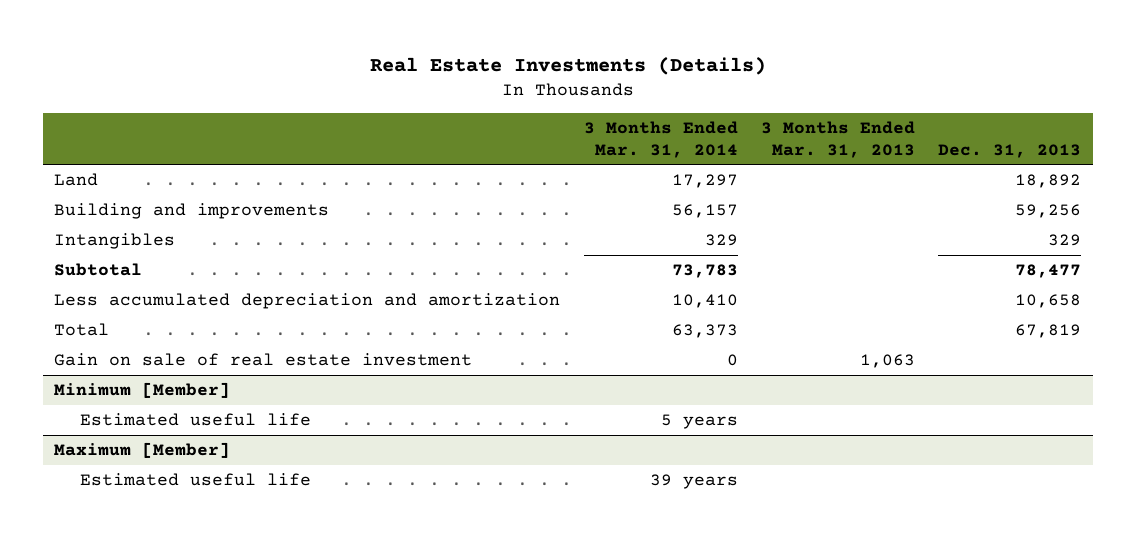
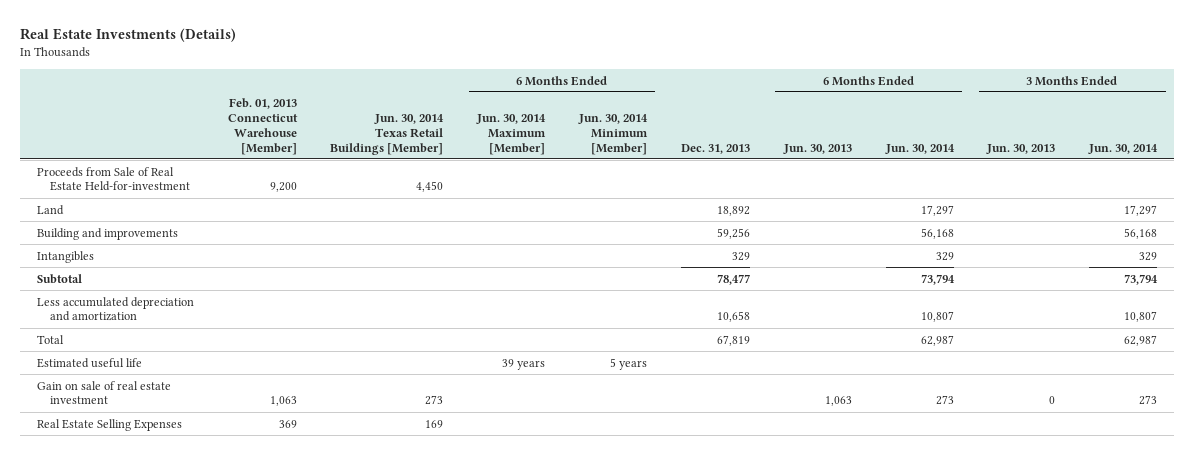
- | 3 Months Ended Mar. 31, 2014 | 3 Months Ended Mar. 31, 2013 | Dec. 31, 2013
+ | Feb. 01, 2013 Connecticut Warehouse [Member] | Jun. 30, 2014 Texas Retail Buildings [Member] | 6 Months Ended Jun. 30, 2014 Maximum [Member] | 6 Months Ended Jun. 30, 2014 Minimum [Member] | Dec. 31, 2013 | 6 Months Ended Jun. 30, 2013 | 6 Months Ended Jun. 30, 2014 | 3 Months Ended Jun. 30, 2013 | 3 Months Ended Jun. 30, 2014
+ Proceeds from Sale of Real Estate Held-for-investment | 9,200 | 4,450 | | | | | | |
- Minimum [Member]
- Maximum [Member]
- Estimated useful life | 39 years | |
moved down: Gain on sale of real estate investment | 1,063 | 273 | | | | 1,063 | 273 | 0 | 273
+ Real Estate Selling Expenses | 369 | 169 | | | | | | |

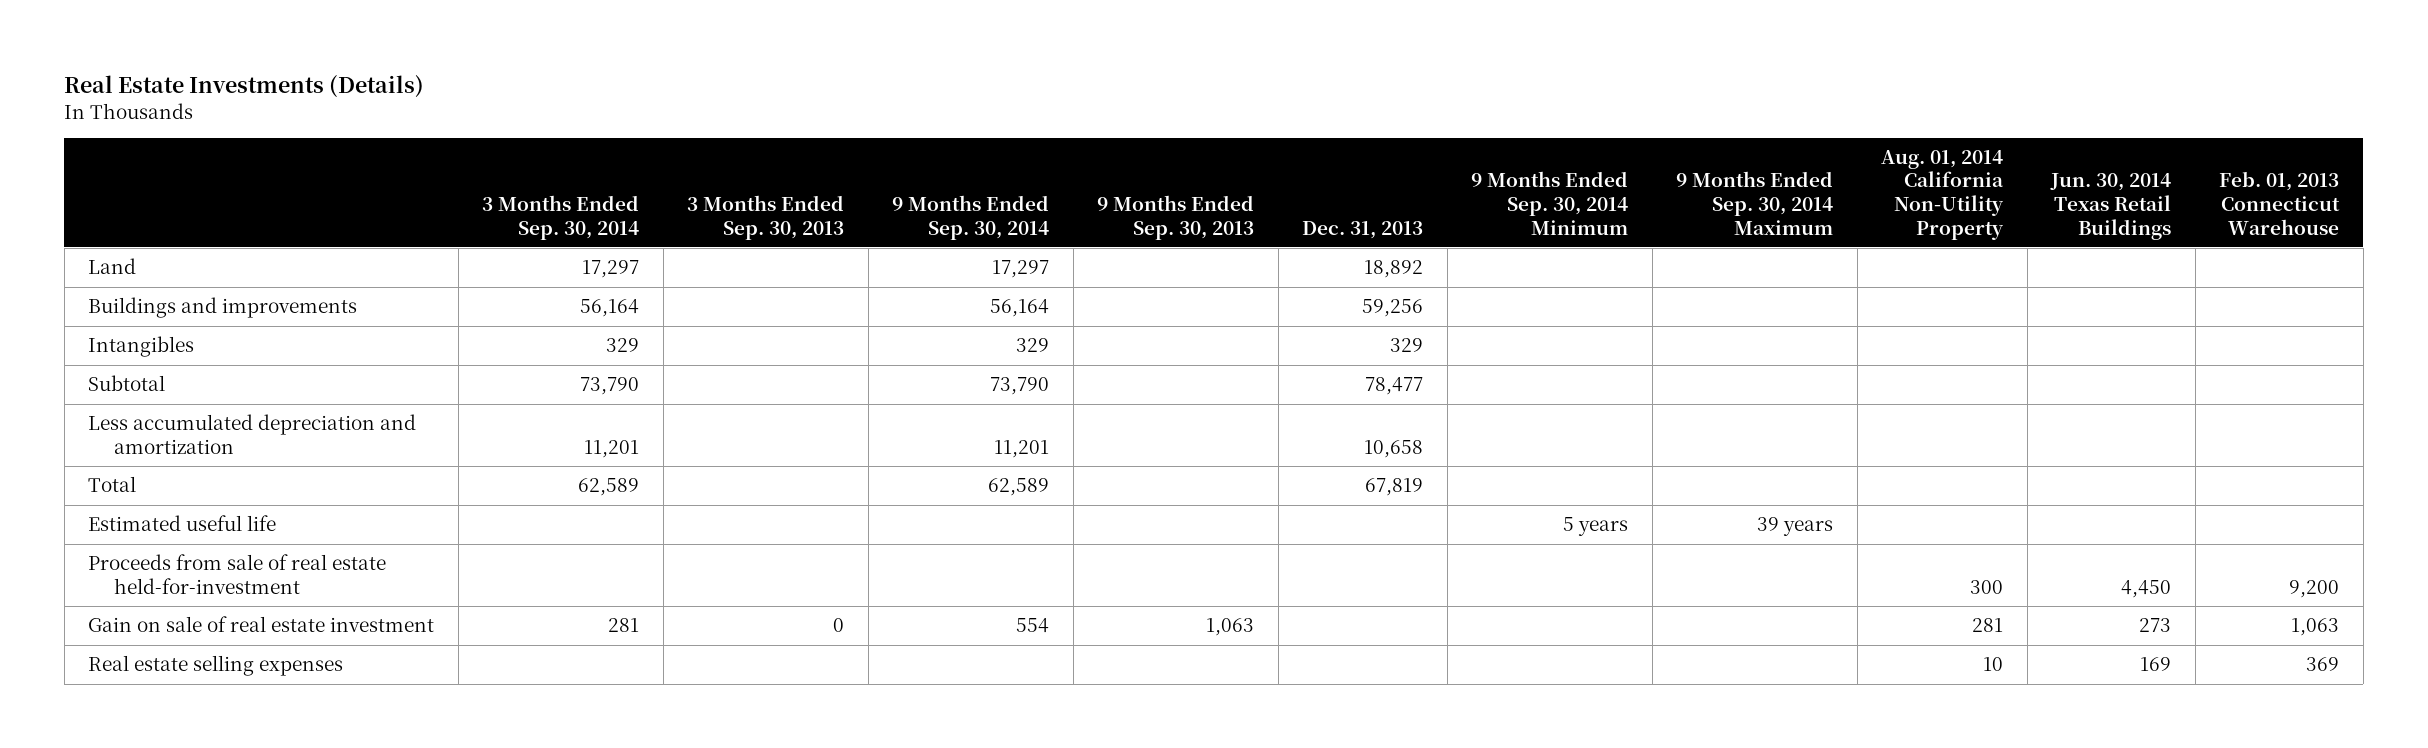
- | Feb. 01, 2013 Connecticut Warehouse [Member] | Jun. 30, 2014 Texas Retail Buildings [Member] | 6 Months Ended Jun. 30, 2014 Maximum [Member] | 6 Months Ended Jun. 30, 2014 Minimum [Member] | Dec. 31, 2013 | 6 Months Ended Jun. 30, 2013 | 6 Months Ended Jun. 30, 2014 | 3 Months Ended Jun. 30, 2013 | 3 Months Ended Jun. 30, 2014
+ | 3 Months Ended Sep. 30, 2014 | 3 Months Ended Sep. 30, 2013 | 9 Months Ended Sep. 30, 2014 | 9 Months Ended Sep. 30, 2013 | Dec. 31, 2013 | 9 Months Ended Sep. 30, 2014 Minimum | 9 Months Ended Sep. 30, 2014 Maximum | Aug. 01, 2014 California Non-Utility Property | Jun. 30, 2014 Texas Retail Buildings | Feb. 01, 2013 Connecticut Warehouse
- Proceeds from Sale of Real Estate Held-for-investment | 9,200 | 4,450 | | | | | | |
- Building and improvements | | | | | 59,256 | | 56,168 | | 56,168
+ Buildings and improvements | 56,164 | | 56,164 | | 59,256 | | | | |
+ Proceeds from sale of real estate held-for-investment | | | | | | | | 300 | 4,450 | 9,200
- Real Estate Selling Expenses | 369 | 169 | | | | | | |
+ Real estate selling expenses | | | | | | | | 10 | 169 | 369

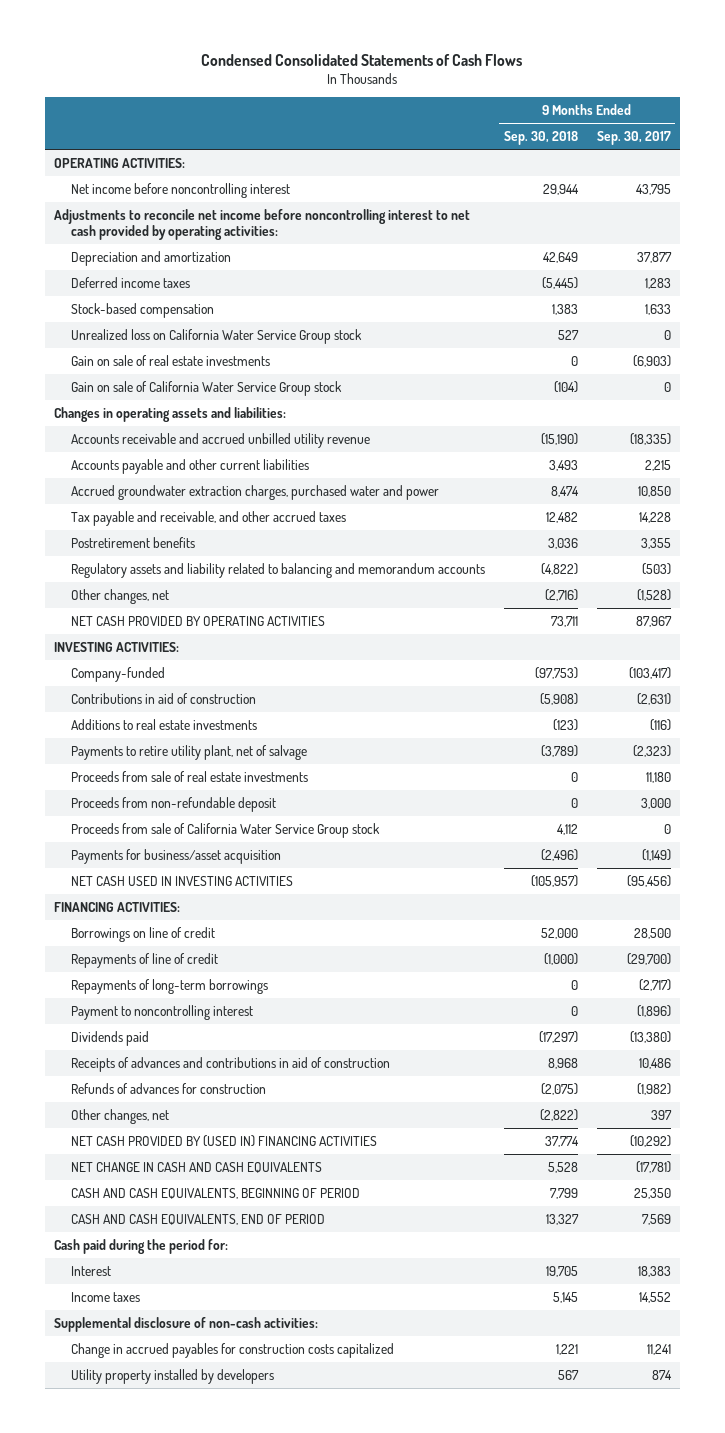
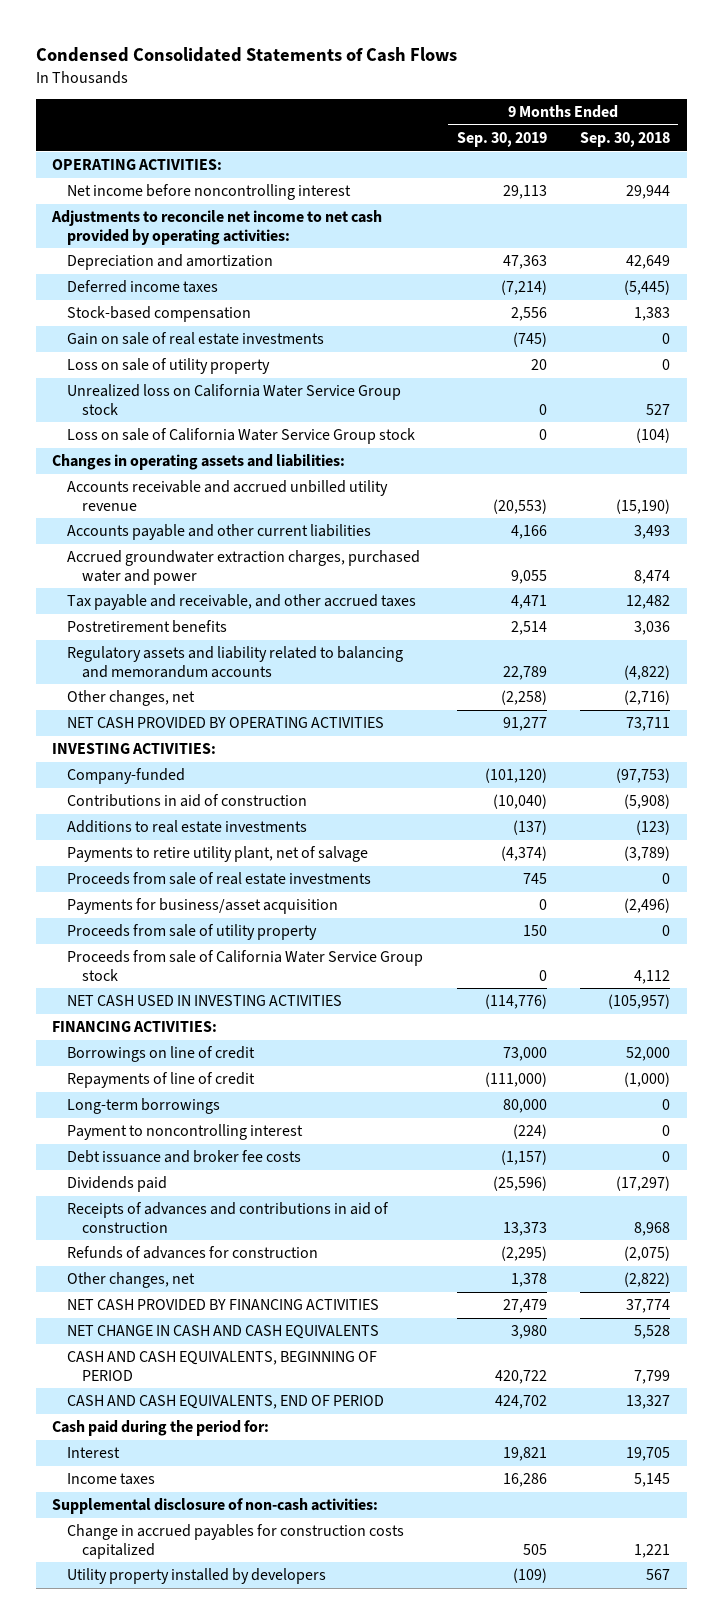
- | 9 Months Ended Sep. 30, 2018 | 9 Months Ended Sep. 30, 2017
+ | 9 Months Ended Sep. 30, 2019 | 9 Months Ended Sep. 30, 2018
- Adjustments to reconcile net income before noncontrolling interest to net cash provided by operating activities:
+ Adjustments to reconcile net income to net cash provided by operating activities:
- Gain on sale of California Water Service Group stock | (104) | 0
+ Loss on sale of utility property | 20 | 0
moved down: Unrealized loss on California Water Service Group stock | 0 | 527
+ Loss on sale of California Water Service Group stock | 0 | (104)
- Proceeds from non-refundable deposit | 0 | 3,000
+ Proceeds from sale of utility property | 150 | 0
moved down: Proceeds from sale of California Water Service Group stock | 0 | 4,112
- Repayments of long-term borrowings | 0 | (2,717)
+ Long-term borrowings | 80,000 | 0
+ Debt issuance and broker fee costs | (1,157) | 0
- NET CASH PROVIDED BY (USED IN) FINANCING ACTIVITIES | 37,774 | (10,292)
+ NET CASH PROVIDED BY FINANCING ACTIVITIES | 27,479 | 37,774

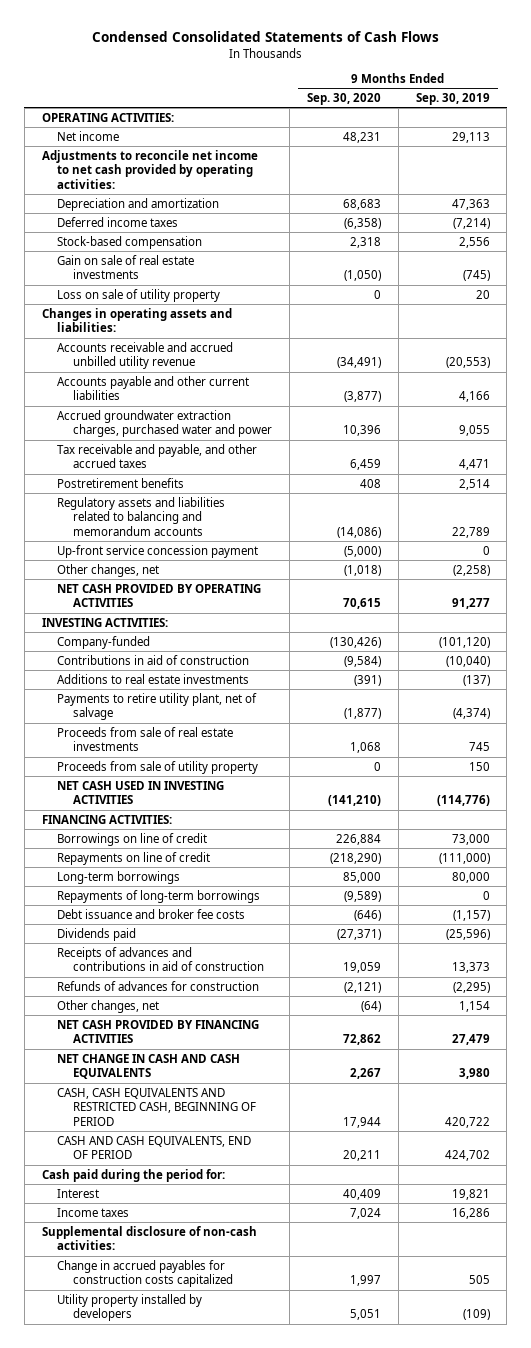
- | 9 Months Ended Sep. 30, 2019 | 9 Months Ended Sep. 30, 2018
+ | 9 Months Ended Sep. 30, 2020 | 9 Months Ended Sep. 30, 2019
- Net income before noncontrolling interest | 29,113 | 29,944
+ Net income | 48,231 | 29,113
- Unrealized loss on California Water Service Group stock | 0 | 527
- Loss on sale of California Water Service Group stock | 0 | (104)
- Tax payable and receivable, and other accrued taxes | 4,471 | 12,482
+ Tax receivable and payable, and other accrued taxes | 6,459 | 4,471
- Regulatory assets and liability related to balancing and memorandum accounts | 22,789 | (4,822)
+ Regulatory assets and liabilities related to balancing and memorandum accounts | (14,086) | 22,789
+ Up-front service concession payment | (5,000) | 0
- Payments for business/asset acquisition | 0 | (2,496)
- Proceeds from sale of California Water Service Group stock | 0 | 4,112
- Repayments of line of credit | (111,000) | (1,000)
+ Repayments on line of credit | (218,290) | (111,000)
- Payment to noncontrolling interest | (224) | 0
+ Repayments of long-term borrowings | (9,589) | 0
- Other changes, net | 1,378 | (2,822)
+ Other changes, net | (64) | 1,154
- CASH AND CASH EQUIVALENTS, BEGINNING OF PERIOD | 420,722 | 7,799
+ CASH, CASH EQUIVALENTS AND RESTRICTED CASH, BEGINNING OF PERIOD | 17,944 | 420,722

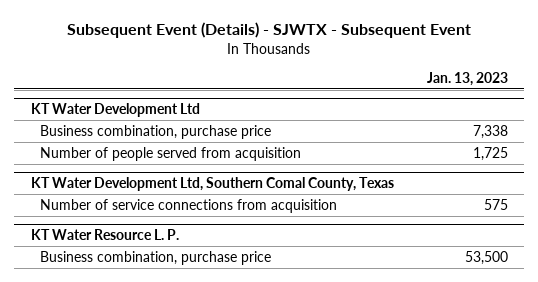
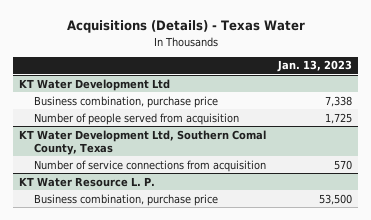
- Subsequent Event (Details) - SJWTX - Subsequent Event
+ Acquisitions (Details) - Texas Water
@ KT Water Development Ltd, Southern Comal County, Texas
- Number of service connections from acquisition | 575
+ Number of service connections from acquisition | 570

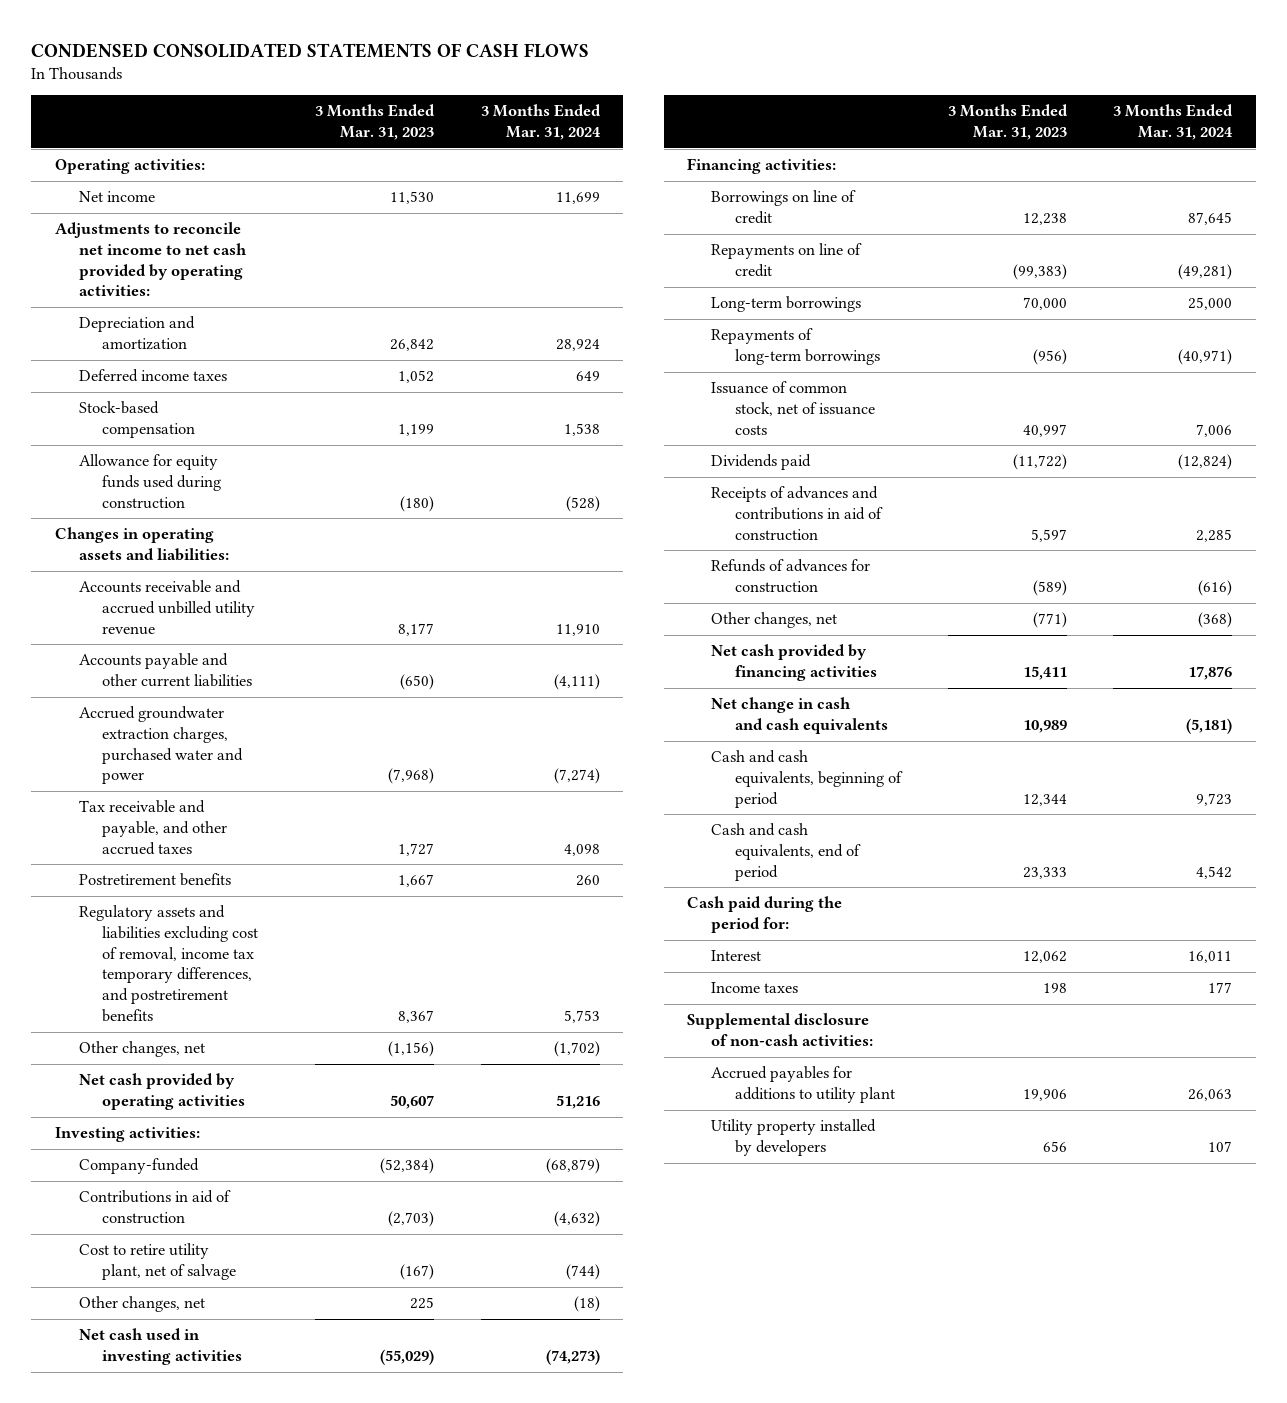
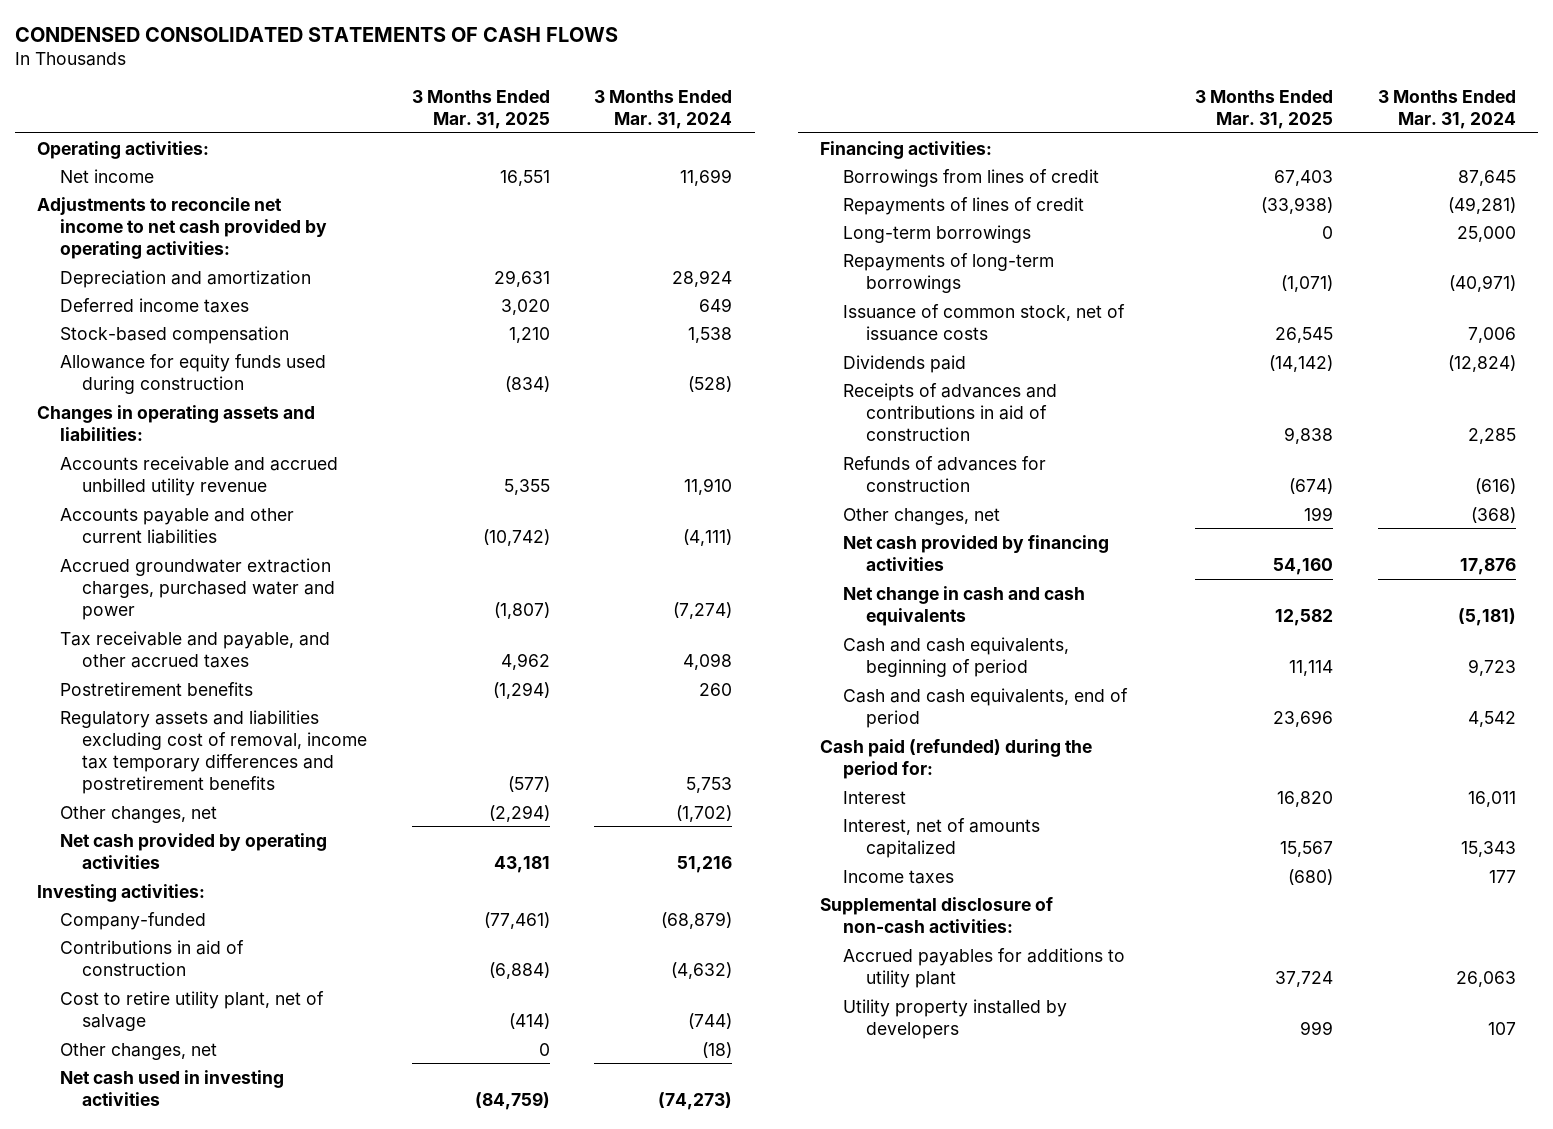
- | 3 Months Ended Mar. 31, 2023 | 3 Months Ended Mar. 31, 2024
+ | 3 Months Ended Mar. 31, 2025 | 3 Months Ended Mar. 31, 2024
- Regulatory assets and liabilities excluding cost of removal, income tax temporary differences, and postretirement benefits | 8,367 | 5,753
+ Regulatory assets and liabilities excluding cost of removal, income tax temporary differences and postretirement benefits | (577) | 5,753
- Borrowings on line of credit | 12,238 | 87,645
- Repayments on line of credit | (99,383) | (49,281)
+ Borrowings from lines of credit | 67,403 | 87,645
+ Repayments of lines of credit | (33,938) | (49,281)
- Cash paid during the period for:
+ Cash paid (refunded) during the period for:
+ Interest, net of amounts capitalized | 15,567 | 15,343

